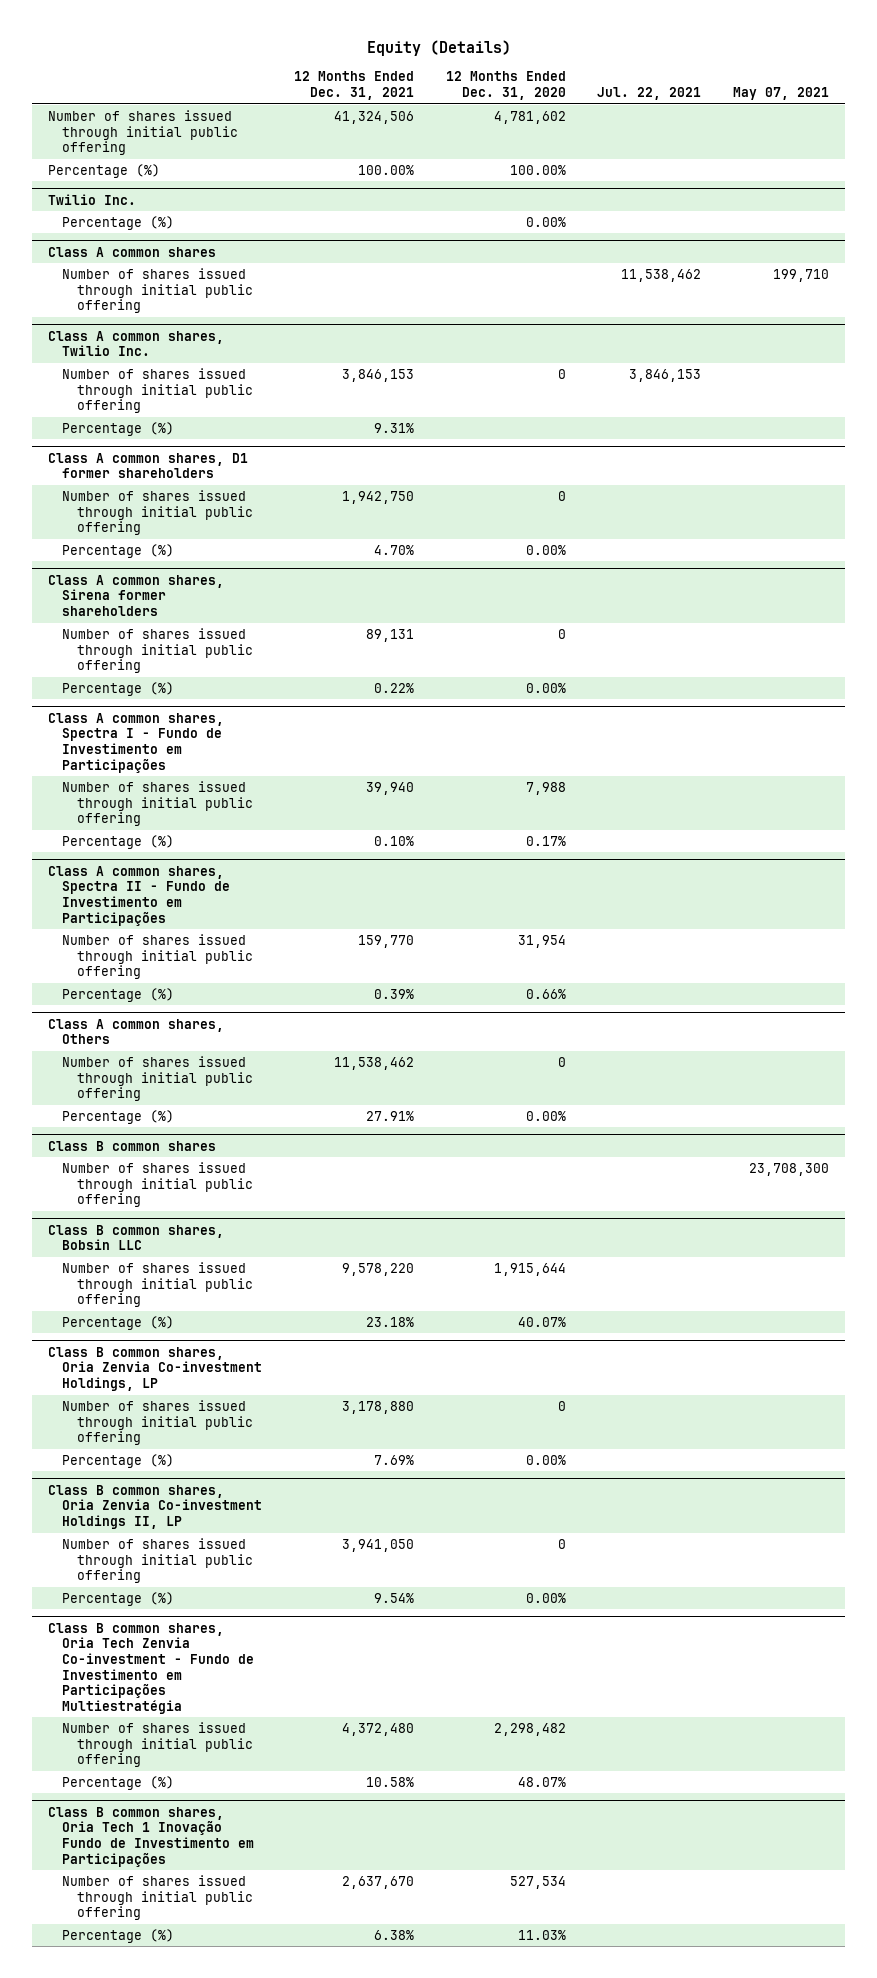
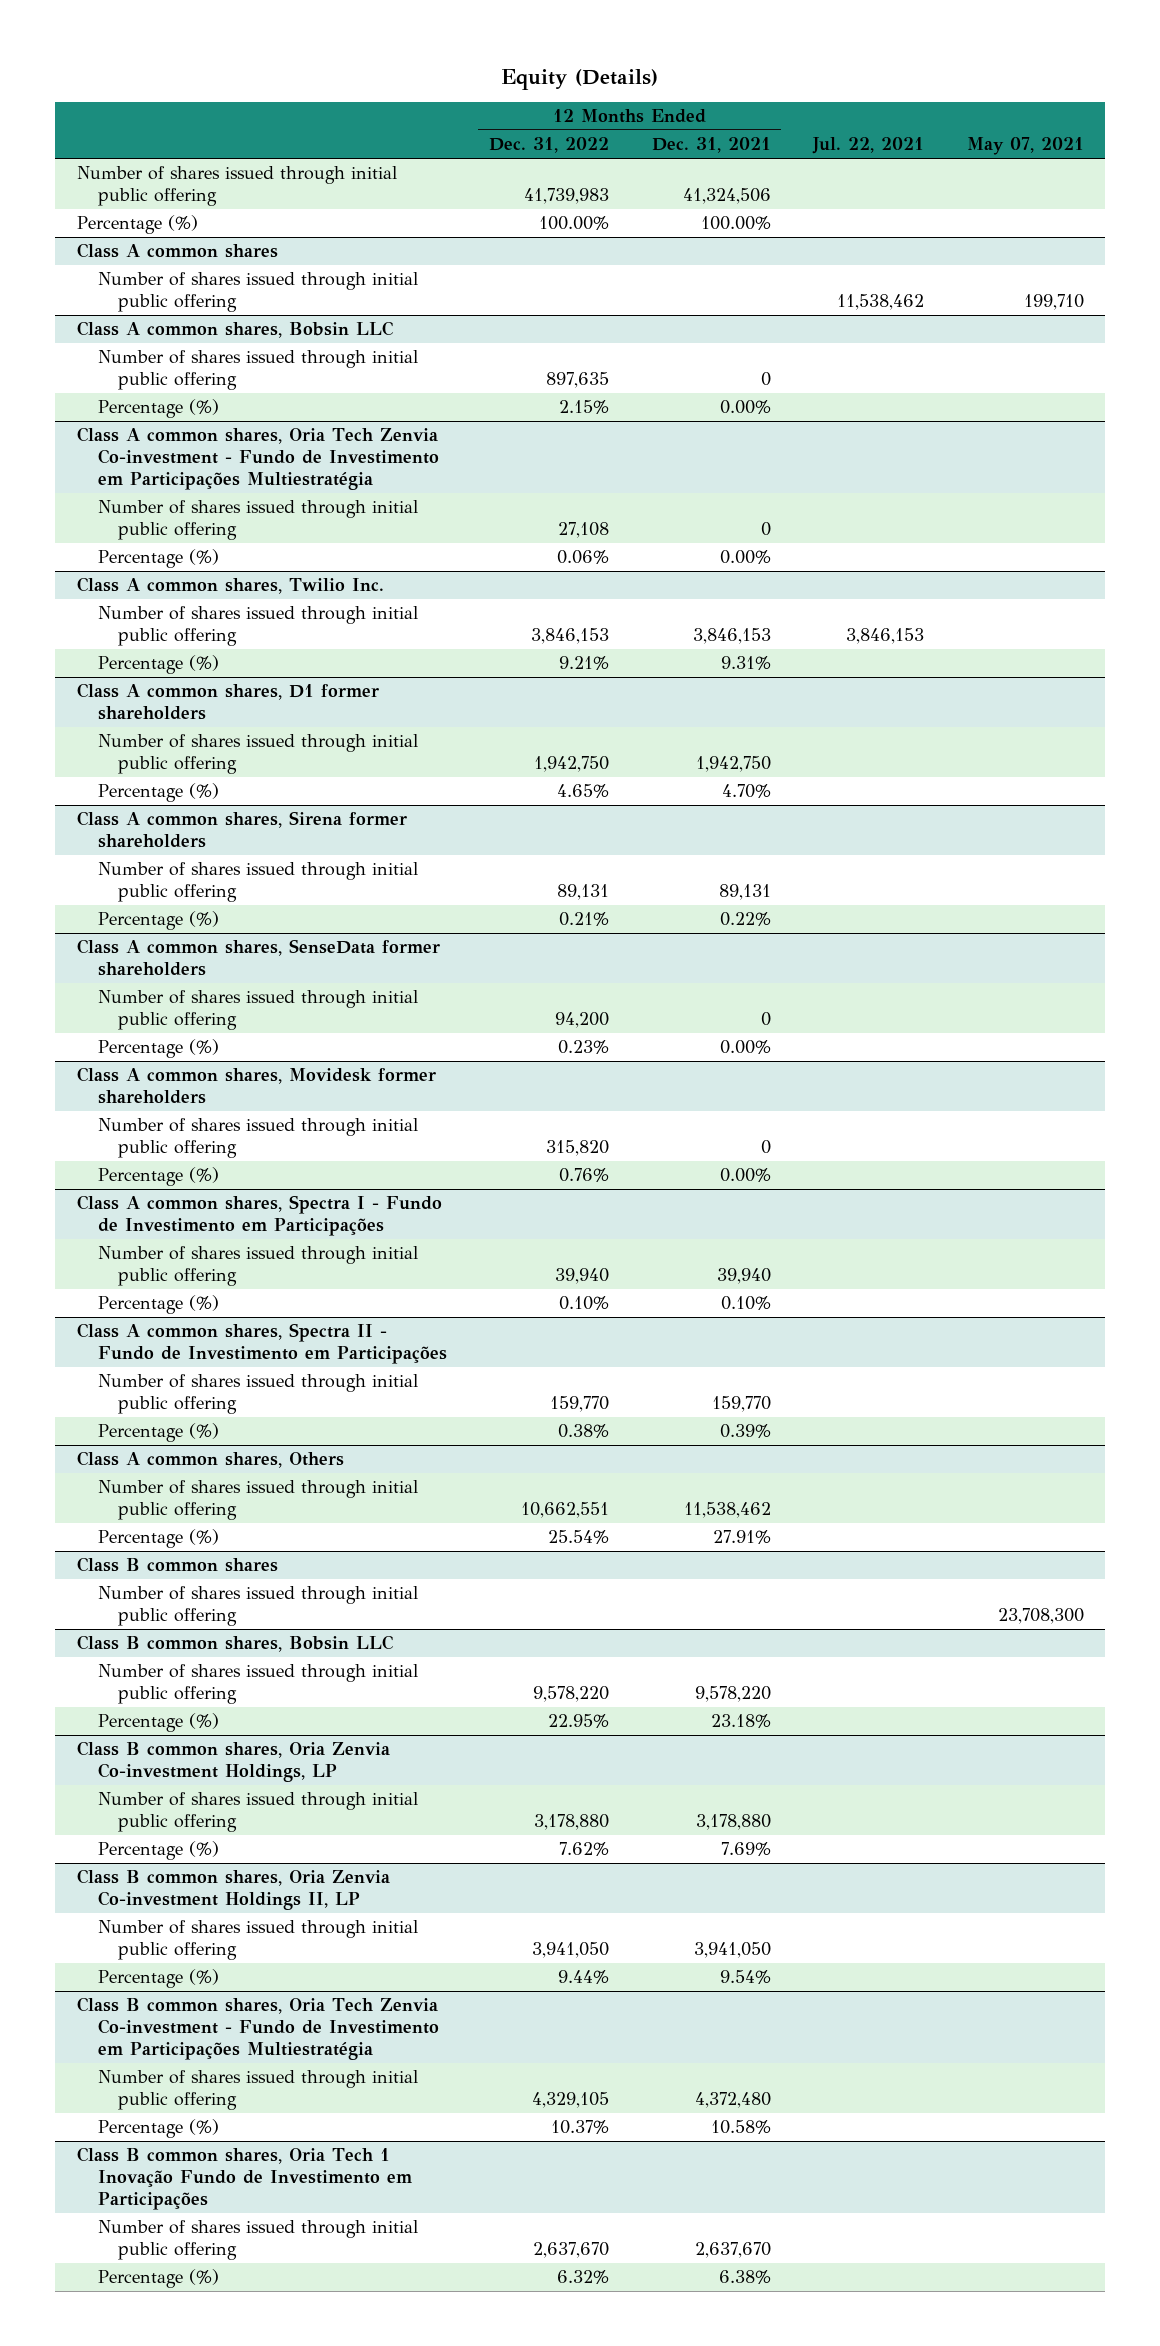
- | 12 Months Ended Dec. 31, 2021 | 12 Months Ended Dec. 31, 2020 | Jul. 22, 2021 | May 07, 2021
+ | 12 Months Ended Dec. 31, 2022 | 12 Months Ended Dec. 31, 2021 | Jul. 22, 2021 | May 07, 2021
- Twilio Inc.
- Percentage (%) | | 0.00% | |
+ Class A common shares, Bobsin LLC
+ Number of shares issued through initial public offering | 897,635 | 0 | |
+ Percentage (%) | 2.15% | 0.00% | |
+ Class A common shares, Oria Tech Zenvia Co-investment - Fundo de Investimento em Participações Multiestratégia
+ Number of shares issued through initial public offering | 27,108 | 0 | |
+ Percentage (%) | 0.06% | 0.00% | |
+ Class A common shares, SenseData former shareholders
+ Number of shares issued through initial public offering | 94,200 | 0 | |
+ Percentage (%) | 0.23% | 0.00% | |
+ Class A common shares, Movidesk former shareholders
+ Number of shares issued through initial public offering | 315,820 | 0 | |
+ Percentage (%) | 0.76% | 0.00% | |

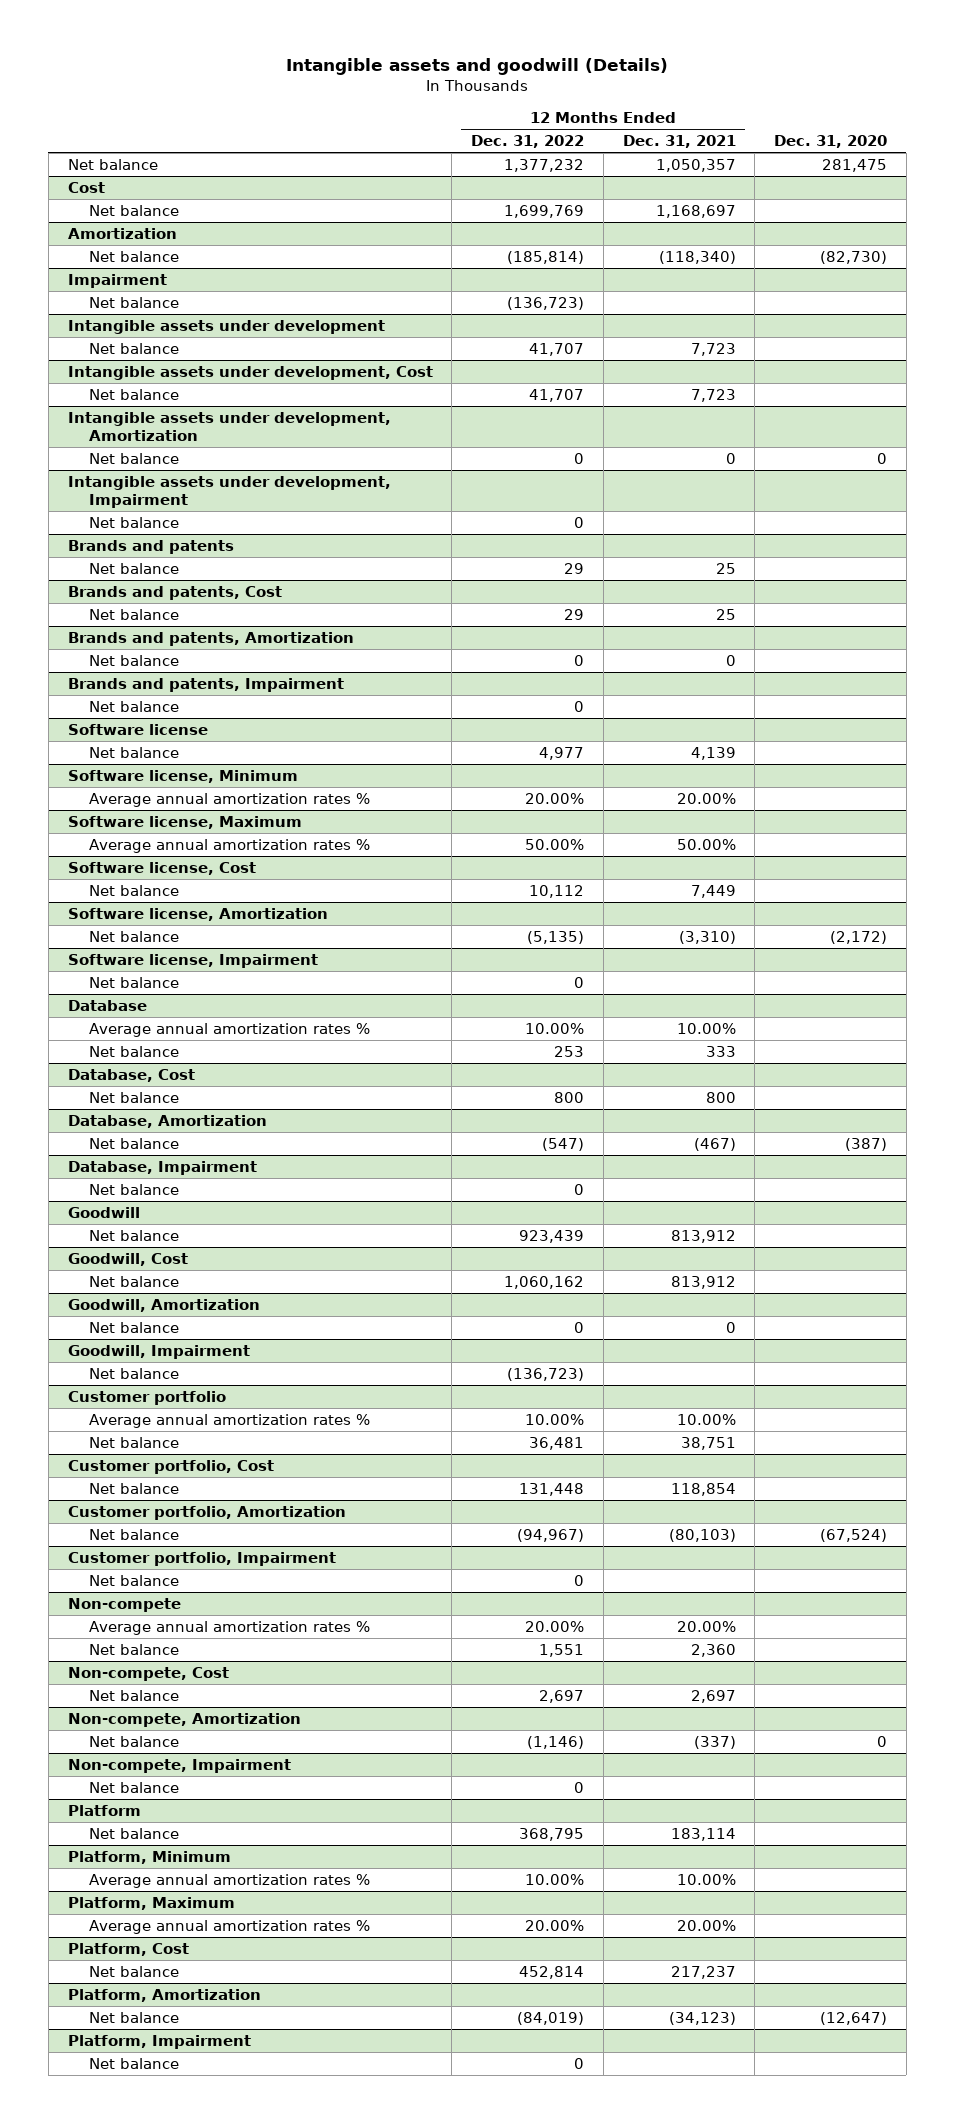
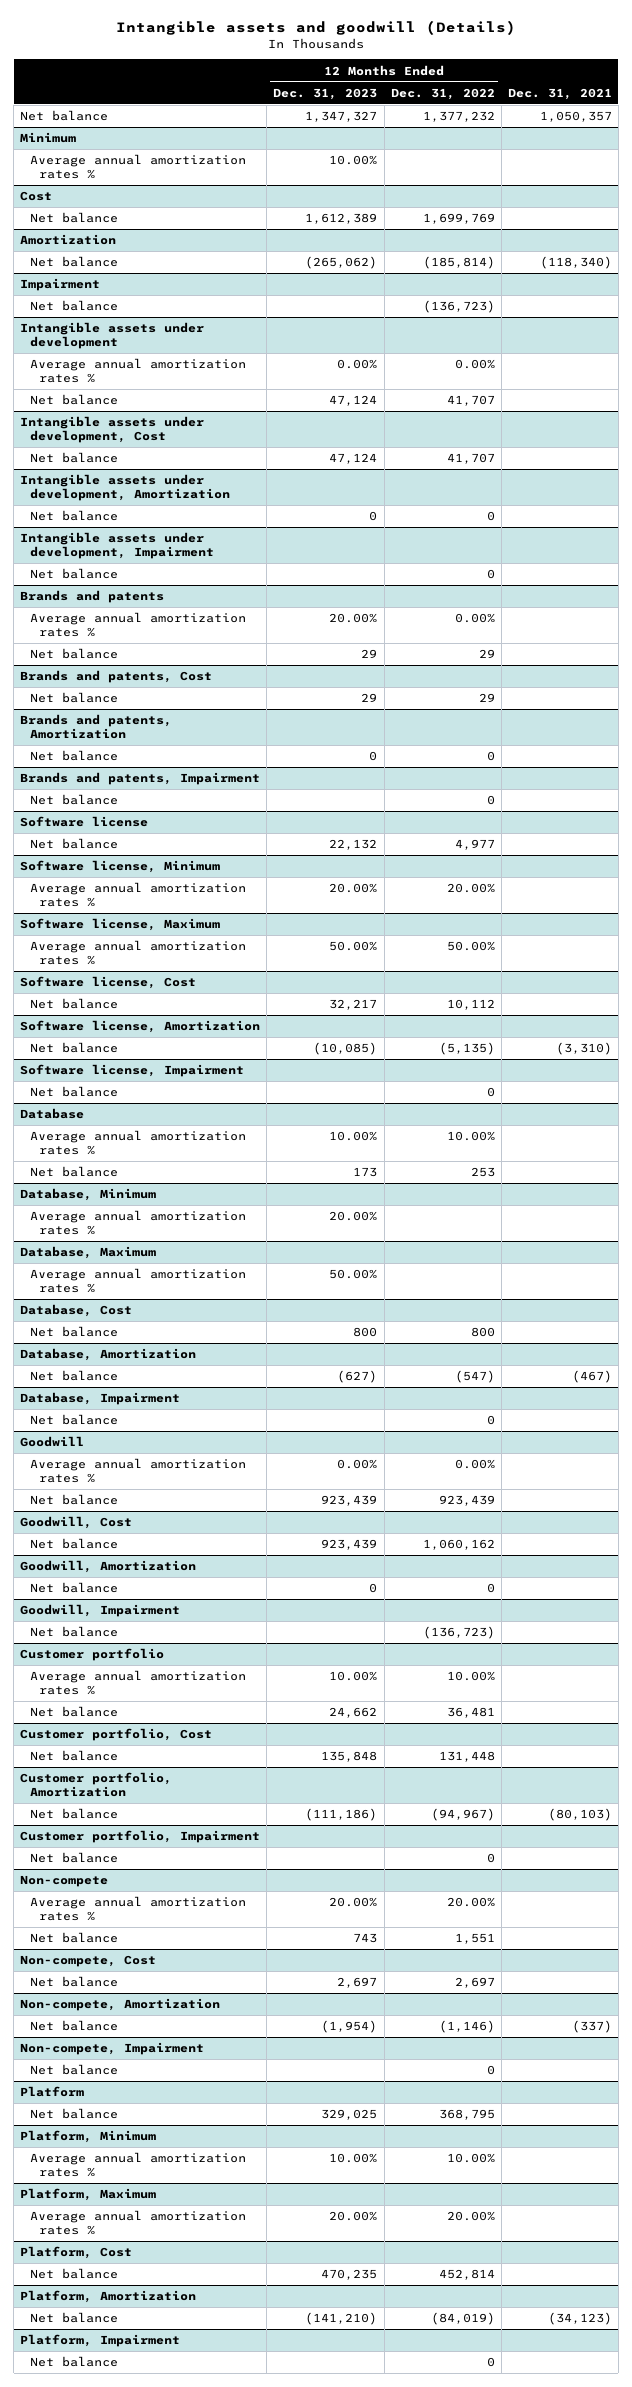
- | 12 Months Ended Dec. 31, 2022 | 12 Months Ended Dec. 31, 2021 | Dec. 31, 2020
+ | 12 Months Ended Dec. 31, 2023 | 12 Months Ended Dec. 31, 2022 | Dec. 31, 2021
+ Minimum
+ Average annual amortization rates % | 10.00% | |
@ Intangible assets under development
+ Average annual amortization rates % | 0.00% | 0.00% |
@ Brands and patents
+ Average annual amortization rates % | 20.00% | 0.00% |
+ Database, Minimum
+ Average annual amortization rates % | 20.00% | |
+ Database, Maximum
+ Average annual amortization rates % | 50.00% | |
@ Goodwill
+ Average annual amortization rates % | 0.00% | 0.00% |

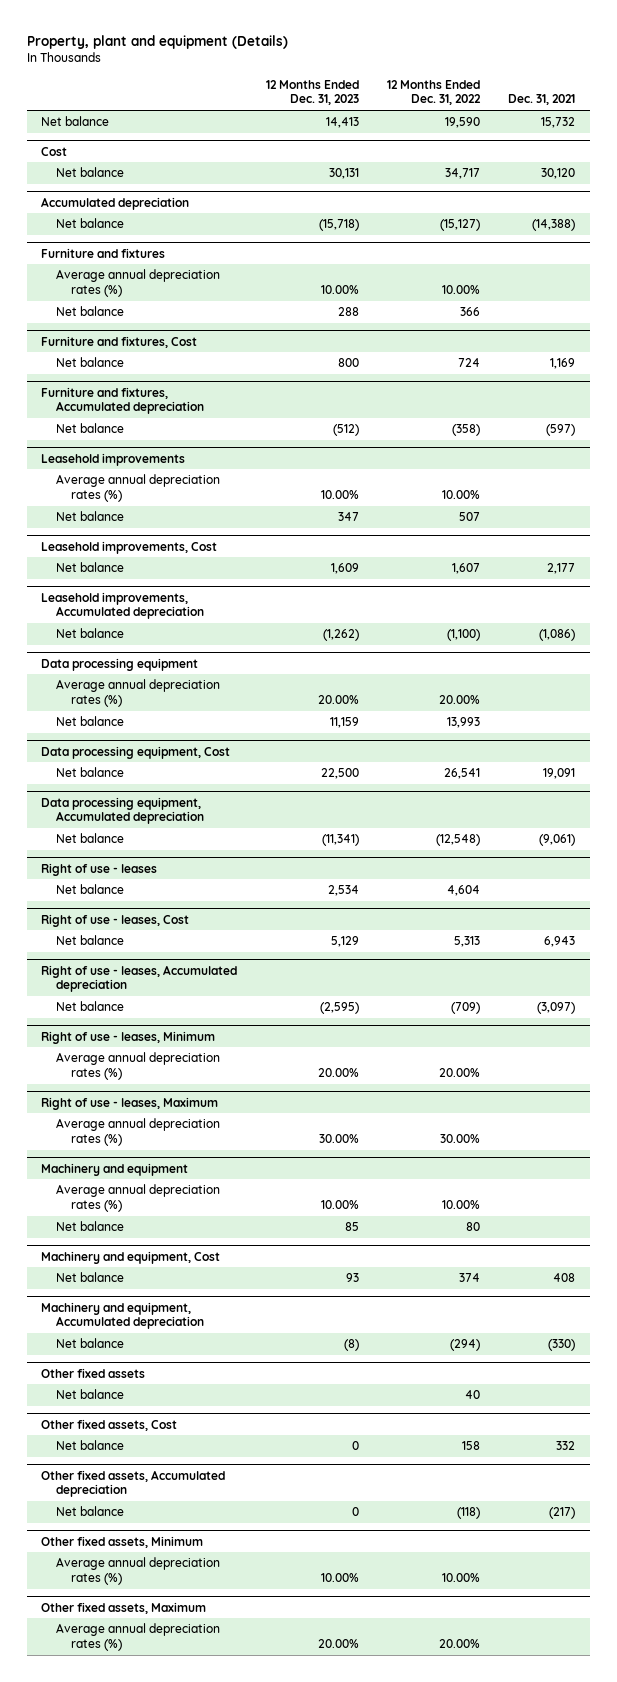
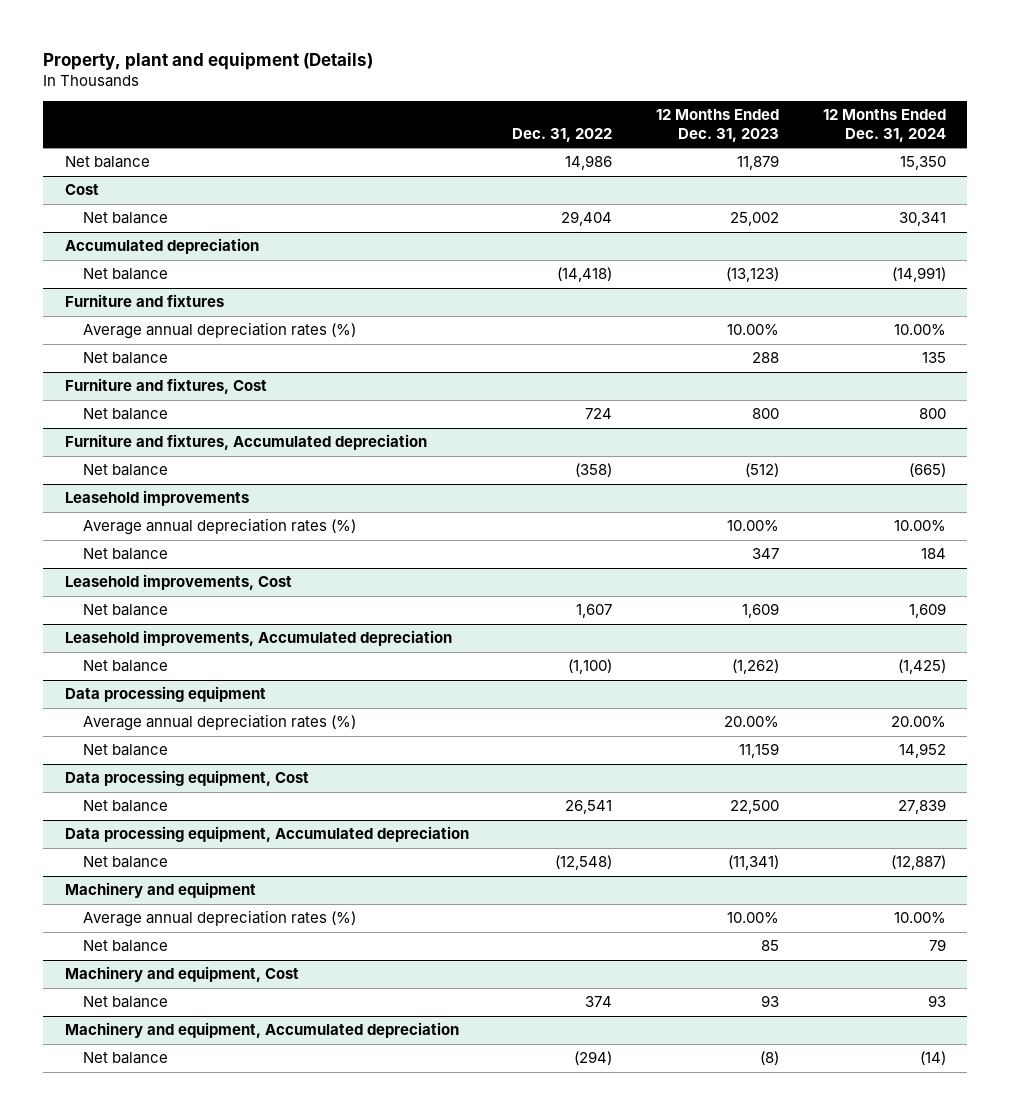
- | 12 Months Ended Dec. 31, 2023 | 12 Months Ended Dec. 31, 2022 | Dec. 31, 2021
+ | Dec. 31, 2022 | 12 Months Ended Dec. 31, 2023 | 12 Months Ended Dec. 31, 2024
- Net balance | 14,413 | 19,590 | 15,732
+ Net balance | 14,986 | 11,879 | 15,350
@ Cost
- Net balance | 30,131 | 34,717 | 30,120
+ Net balance | 29,404 | 25,002 | 30,341
@ Accumulated depreciation
- Net balance | (15,718) | (15,127) | (14,388)
+ Net balance | (14,418) | (13,123) | (14,991)
- Right of use - leases
- Net balance | 2,534 | 4,604 |
- Right of use - leases, Cost
- Net balance | 5,129 | 5,313 | 6,943
- Right of use - leases, Accumulated depreciation
- Net balance | (2,595) | (709) | (3,097)
- Right of use - leases, Minimum
- Average annual depreciation rates (%) | 20.00% | 20.00% |
- Right of use - leases, Maximum
- Average annual depreciation rates (%) | 30.00% | 30.00% |
- Other fixed assets
- Net balance | | 40 |
- Other fixed assets, Cost
- Net balance | 0 | 158 | 332
- Other fixed assets, Accumulated depreciation
- Net balance | 0 | (118) | (217)
- Other fixed assets, Minimum
- Average annual depreciation rates (%) | 10.00% | 10.00% |
- Other fixed assets, Maximum
- Average annual depreciation rates (%) | 20.00% | 20.00% |

